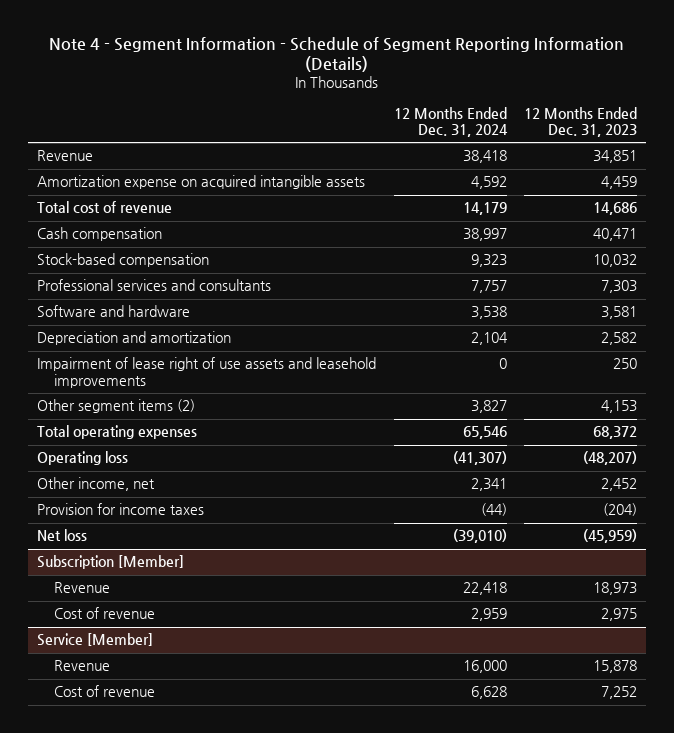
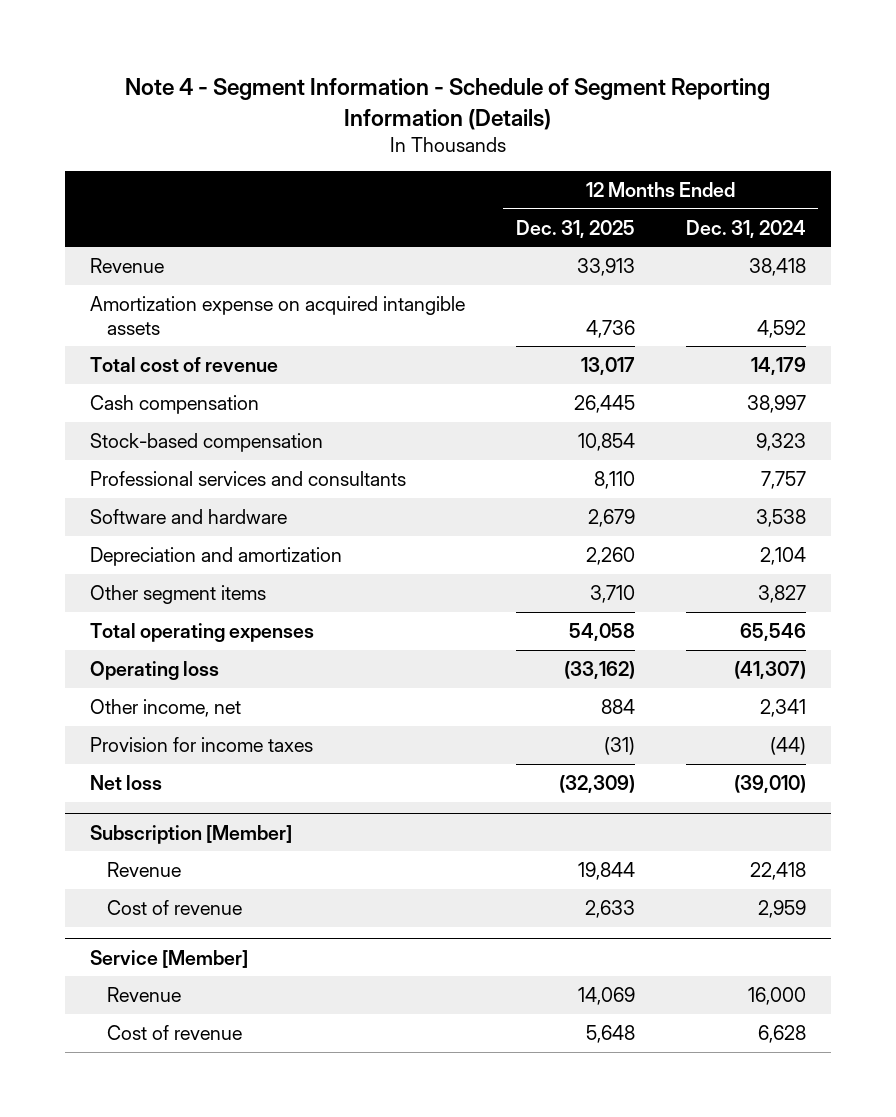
- | 12 Months Ended Dec. 31, 2024 | 12 Months Ended Dec. 31, 2023
+ | 12 Months Ended Dec. 31, 2025 | 12 Months Ended Dec. 31, 2024
- Impairment of lease right of use assets and leasehold improvements | 0 | 250
- Other segment items (2) | 3,827 | 4,153
+ Other segment items | 3,710 | 3,827

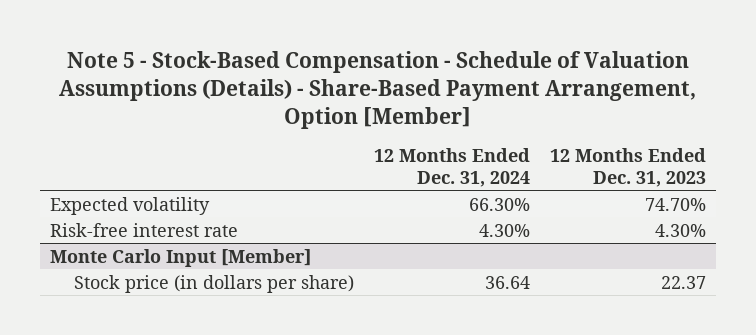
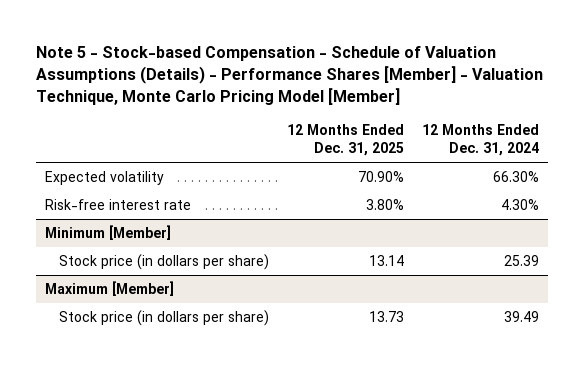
- Note 5 - Stock-Based Compensation - Schedule of Valuation Assumptions (Details) - Share-Based Payment Arrangement, Option [Member]
+ Note 5 - Stock-based Compensation - Schedule of Valuation Assumptions (Details) - Performance Shares [Member] - Valuation Technique, Monte Carlo Pricing Model [Member]
- | 12 Months Ended Dec. 31, 2024 | 12 Months Ended Dec. 31, 2023
+ | 12 Months Ended Dec. 31, 2025 | 12 Months Ended Dec. 31, 2024
- Monte Carlo Input [Member]
- Stock price (in dollars per share) | 36.64 | 22.37
+ Minimum [Member]
+ Stock price (in dollars per share) | 13.14 | 25.39
+ Maximum [Member]
+ Stock price (in dollars per share) | 13.73 | 39.49

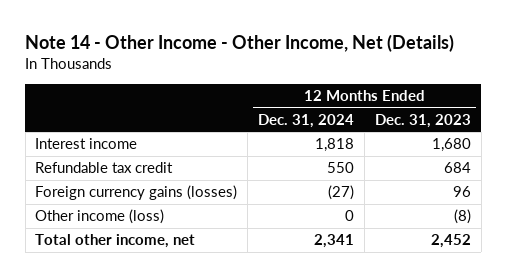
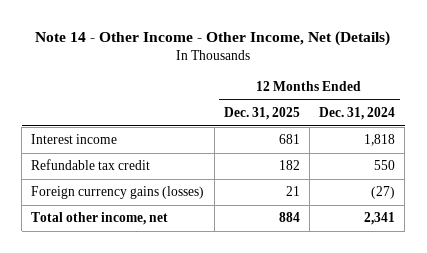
- | 12 Months Ended Dec. 31, 2024 | 12 Months Ended Dec. 31, 2023
+ | 12 Months Ended Dec. 31, 2025 | 12 Months Ended Dec. 31, 2024
- Other income (loss) | 0 | (8)

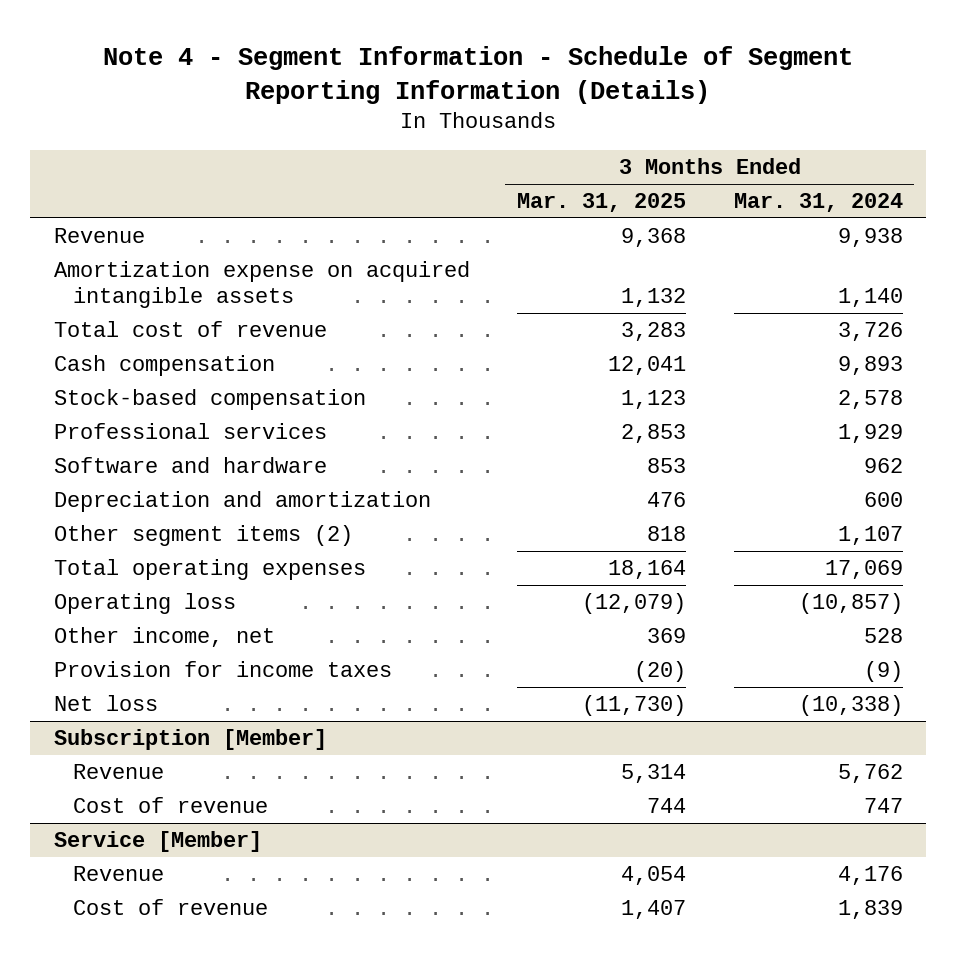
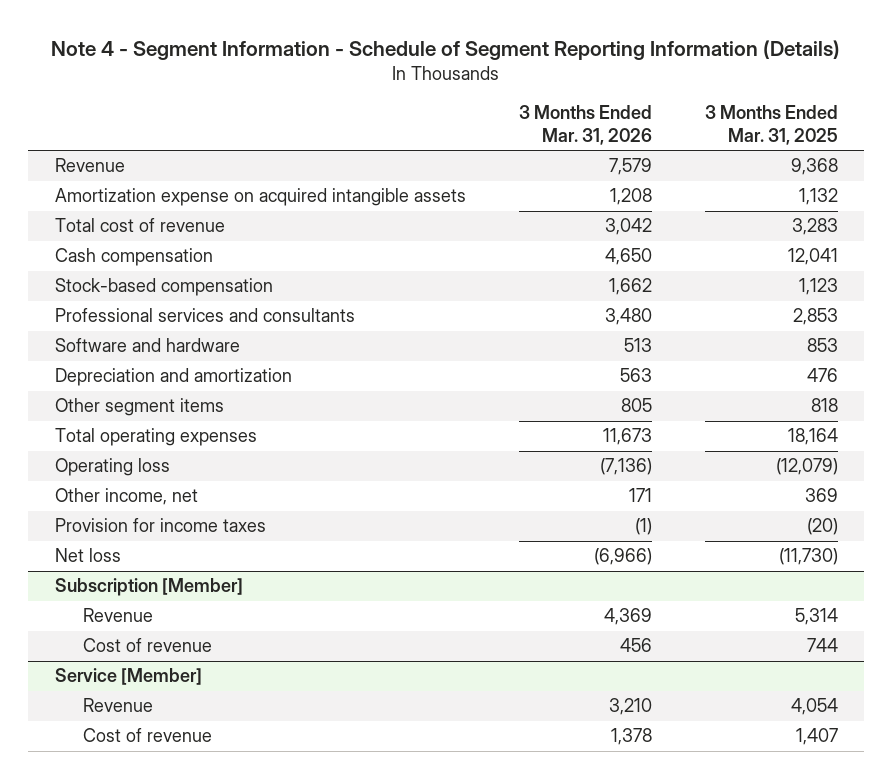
- | 3 Months Ended Mar. 31, 2025 | 3 Months Ended Mar. 31, 2024
+ | 3 Months Ended Mar. 31, 2026 | 3 Months Ended Mar. 31, 2025
- Professional services | 2,853 | 1,929
+ Professional services and consultants | 3,480 | 2,853
- Other segment items (2) | 818 | 1,107
+ Other segment items | 805 | 818

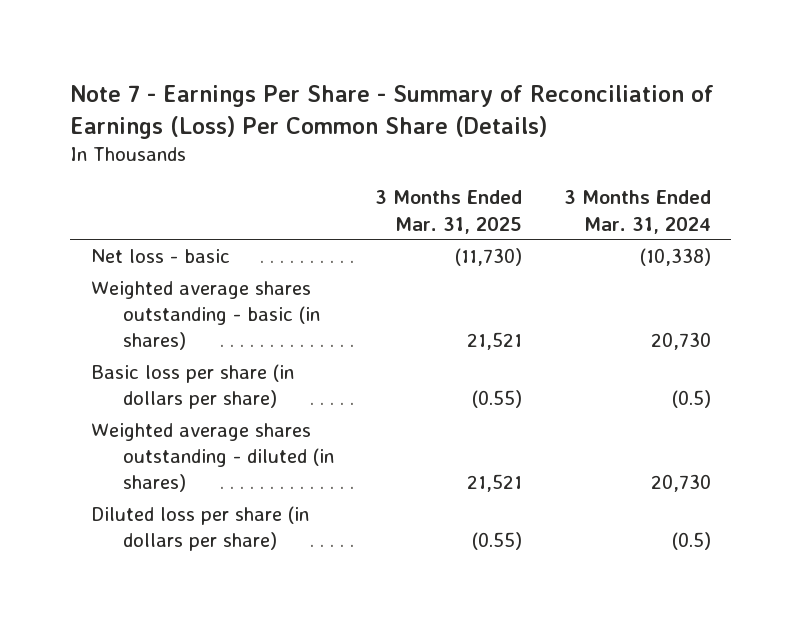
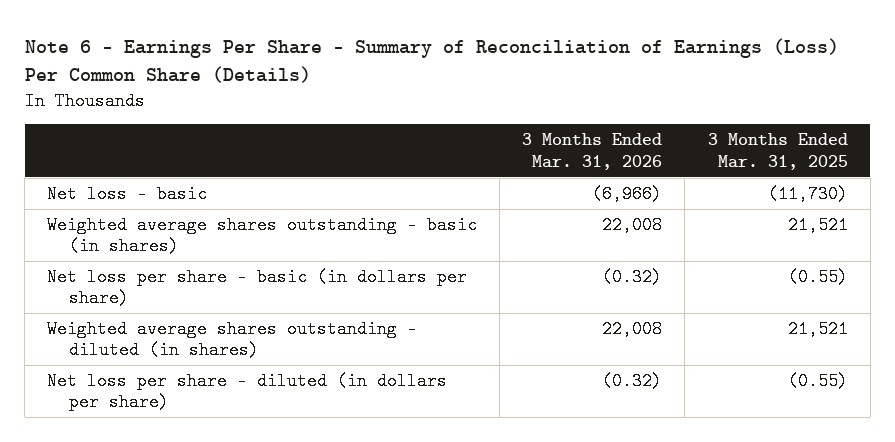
- Note 7 - Earnings Per Share - Summary of Reconciliation of Earnings (Loss) Per Common Share (Details)
+ Note 6 - Earnings Per Share - Summary of Reconciliation of Earnings (Loss) Per Common Share (Details)
- | 3 Months Ended Mar. 31, 2025 | 3 Months Ended Mar. 31, 2024
+ | 3 Months Ended Mar. 31, 2026 | 3 Months Ended Mar. 31, 2025
- Basic loss per share (in dollars per share) | (0.55) | (0.5)
+ Net loss per share - basic (in dollars per share) | (0.32) | (0.55)
- Diluted loss per share (in dollars per share) | (0.55) | (0.5)
+ Net loss per share - diluted (in dollars per share) | (0.32) | (0.55)

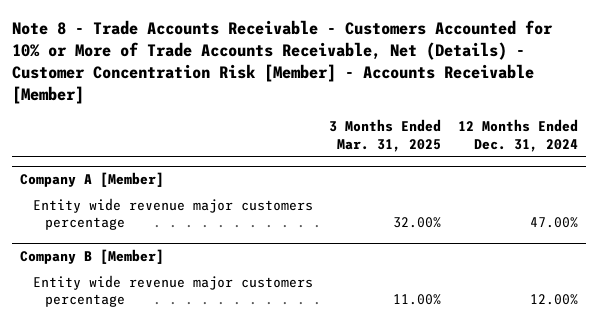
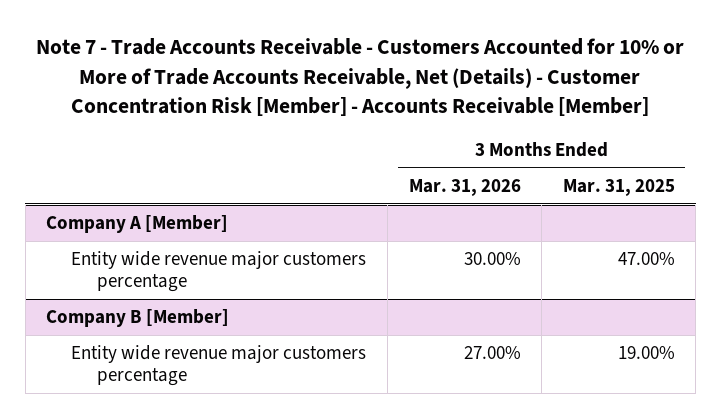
- Note 8 - Trade Accounts Receivable - Customers Accounted for 10% or More of Trade Accounts Receivable, Net (Details) - Customer Concentration Risk [Member] - Accounts Receivable [Member]
+ Note 7 - Trade Accounts Receivable - Customers Accounted for 10% or More of Trade Accounts Receivable, Net (Details) - Customer Concentration Risk [Member] - Accounts Receivable [Member]
- | 3 Months Ended Mar. 31, 2025 | 12 Months Ended Dec. 31, 2024
+ | 3 Months Ended Mar. 31, 2026 | 3 Months Ended Mar. 31, 2025
@ Company A [Member]
- Entity wide revenue major customers percentage | 32.00% | 47.00%
+ Entity wide revenue major customers percentage | 30.00% | 47.00%
@ Company B [Member]
- Entity wide revenue major customers percentage | 11.00% | 12.00%
+ Entity wide revenue major customers percentage | 27.00% | 19.00%

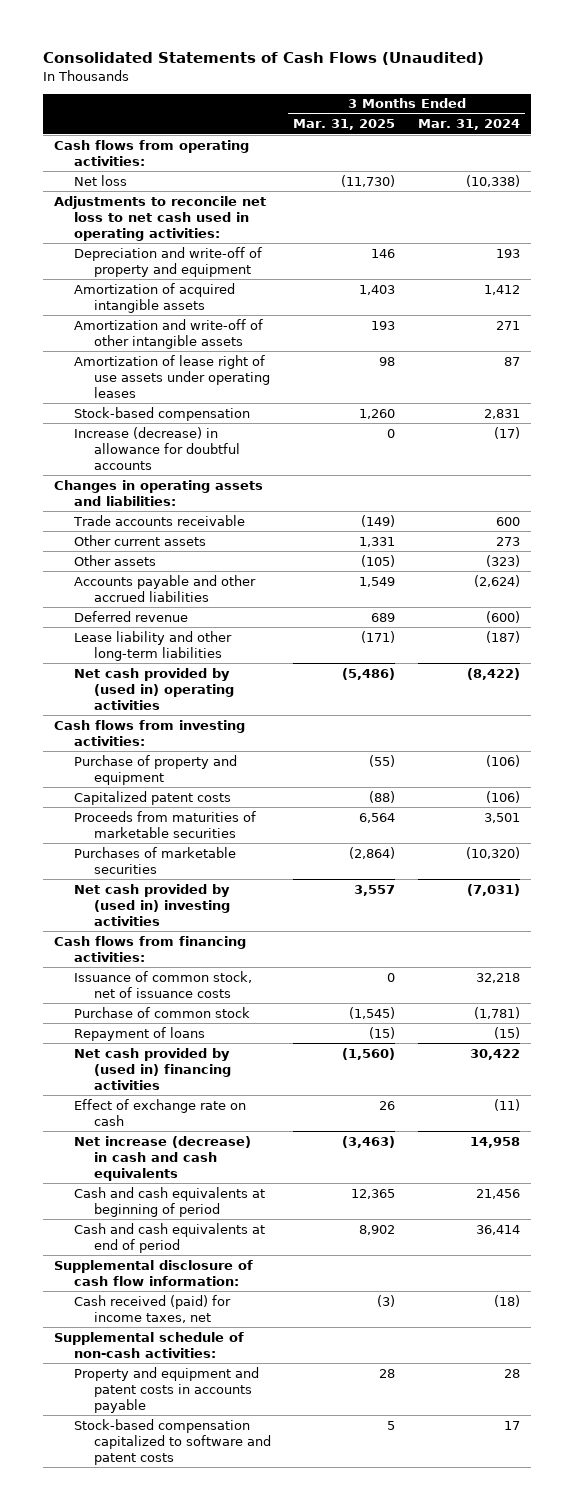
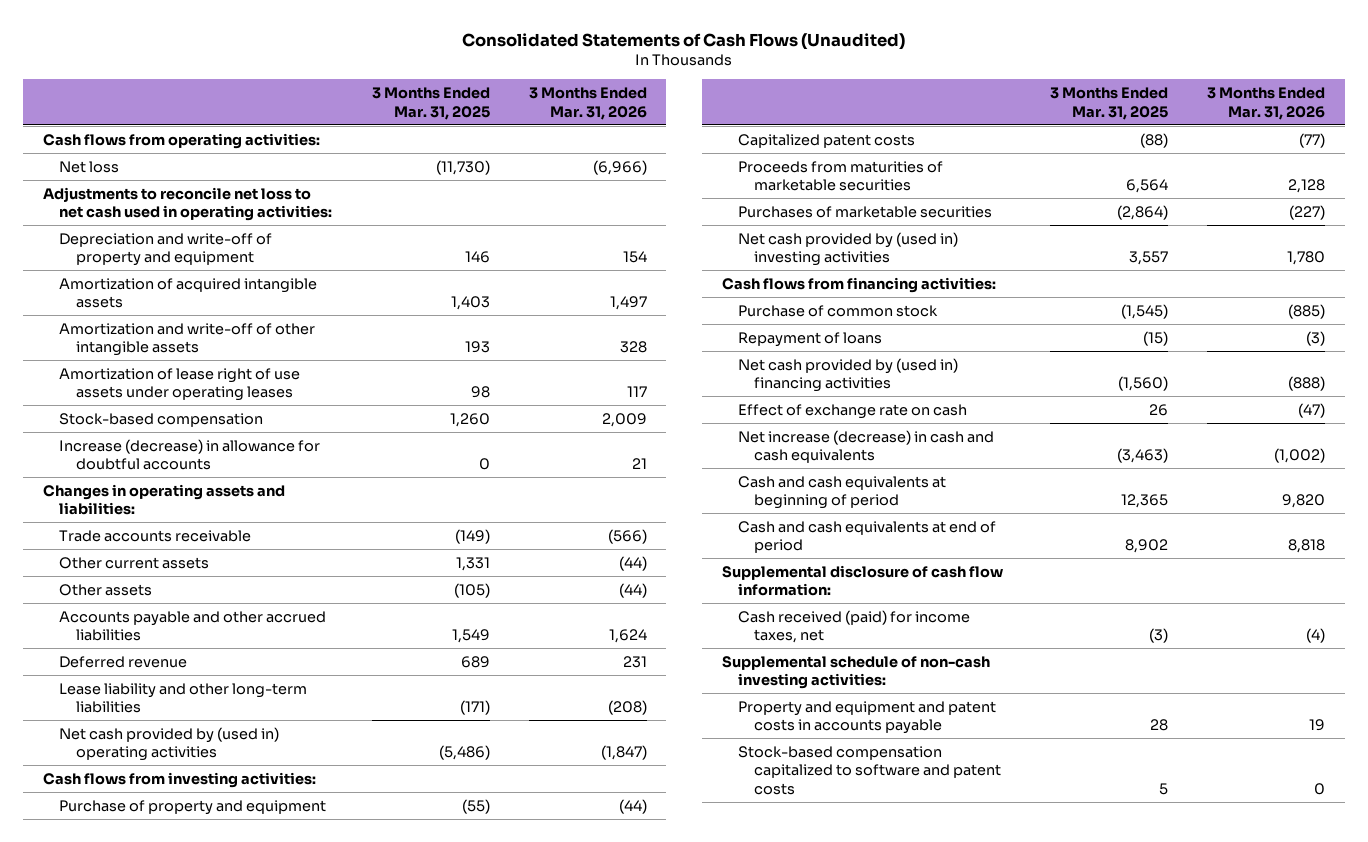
- | 3 Months Ended Mar. 31, 2025 | 3 Months Ended Mar. 31, 2024
+ | 3 Months Ended Mar. 31, 2025 | 3 Months Ended Mar. 31, 2026
- Issuance of common stock, net of issuance costs | 0 | 32,218
- Supplemental schedule of non-cash activities:
+ Supplemental schedule of non-cash investing activities:

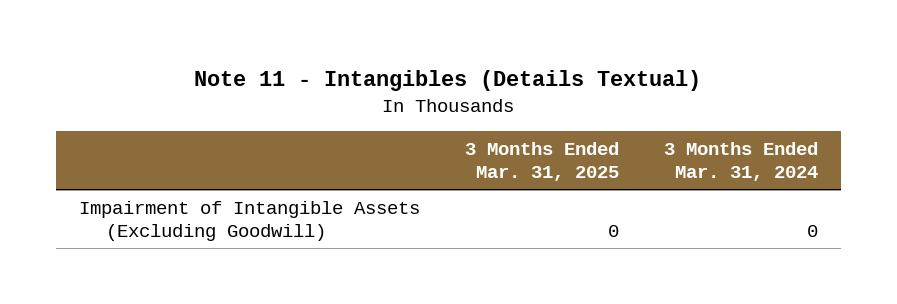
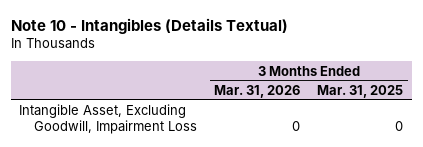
- Note 11 - Intangibles (Details Textual)
+ Note 10 - Intangibles (Details Textual)
- | 3 Months Ended Mar. 31, 2025 | 3 Months Ended Mar. 31, 2024
+ | 3 Months Ended Mar. 31, 2026 | 3 Months Ended Mar. 31, 2025
- Impairment of Intangible Assets (Excluding Goodwill) | 0 | 0
+ Intangible Asset, Excluding Goodwill, Impairment Loss | 0 | 0

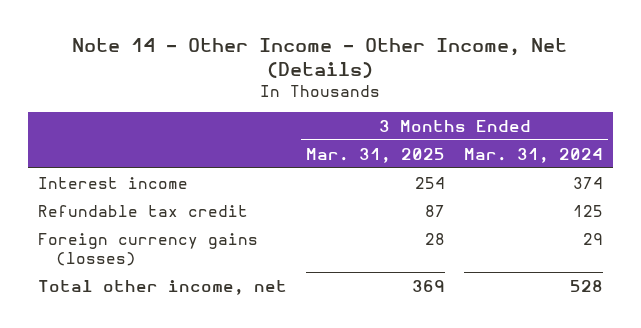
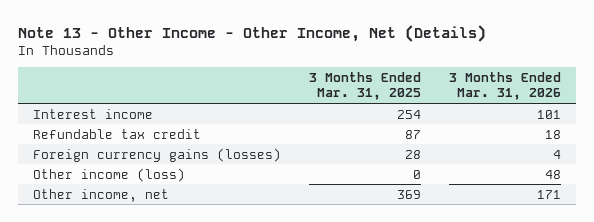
- Note 14 - Other Income - Other Income, Net (Details)
+ Note 13 - Other Income - Other Income, Net (Details)
- | 3 Months Ended Mar. 31, 2025 | 3 Months Ended Mar. 31, 2024
+ | 3 Months Ended Mar. 31, 2025 | 3 Months Ended Mar. 31, 2026
- Total other income, net | 369 | 528
+ Other income (loss) | 0 | 48
+ Other income, net | 369 | 171

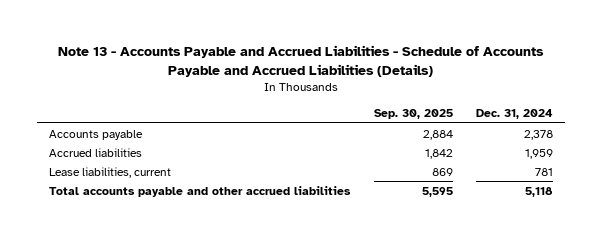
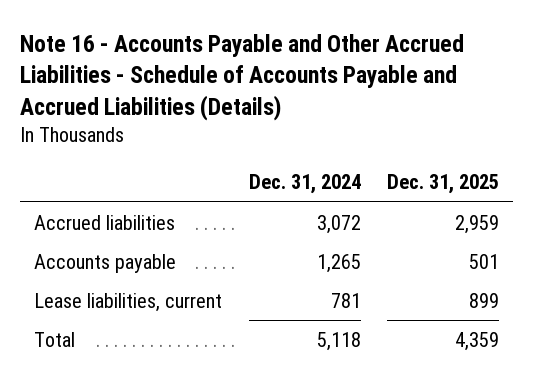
- Note 13 - Accounts Payable and Accrued Liabilities - Schedule of Accounts Payable and Accrued Liabilities (Details)
+ Note 16 - Accounts Payable and Other Accrued Liabilities - Schedule of Accounts Payable and Accrued Liabilities (Details)
- | Sep. 30, 2025 | Dec. 31, 2024
+ | Dec. 31, 2024 | Dec. 31, 2025
- Accounts payable | 2,884 | 2,378
- Accrued liabilities | 1,842 | 1,959
+ Accrued liabilities | 3,072 | 2,959
+ Accounts payable | 1,265 | 501
- Total accounts payable and other accrued liabilities | 5,595 | 5,118
+ Total | 5,118 | 4,359

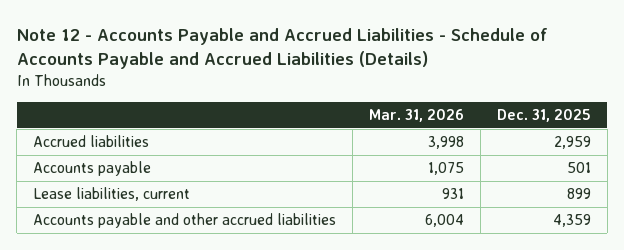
- Note 16 - Accounts Payable and Other Accrued Liabilities - Schedule of Accounts Payable and Accrued Liabilities (Details)
+ Note 12 - Accounts Payable and Accrued Liabilities - Schedule of Accounts Payable and Accrued Liabilities (Details)
- | Dec. 31, 2024 | Dec. 31, 2025
+ | Mar. 31, 2026 | Dec. 31, 2025
- Total | 5,118 | 4,359
+ Accounts payable and other accrued liabilities | 6,004 | 4,359

